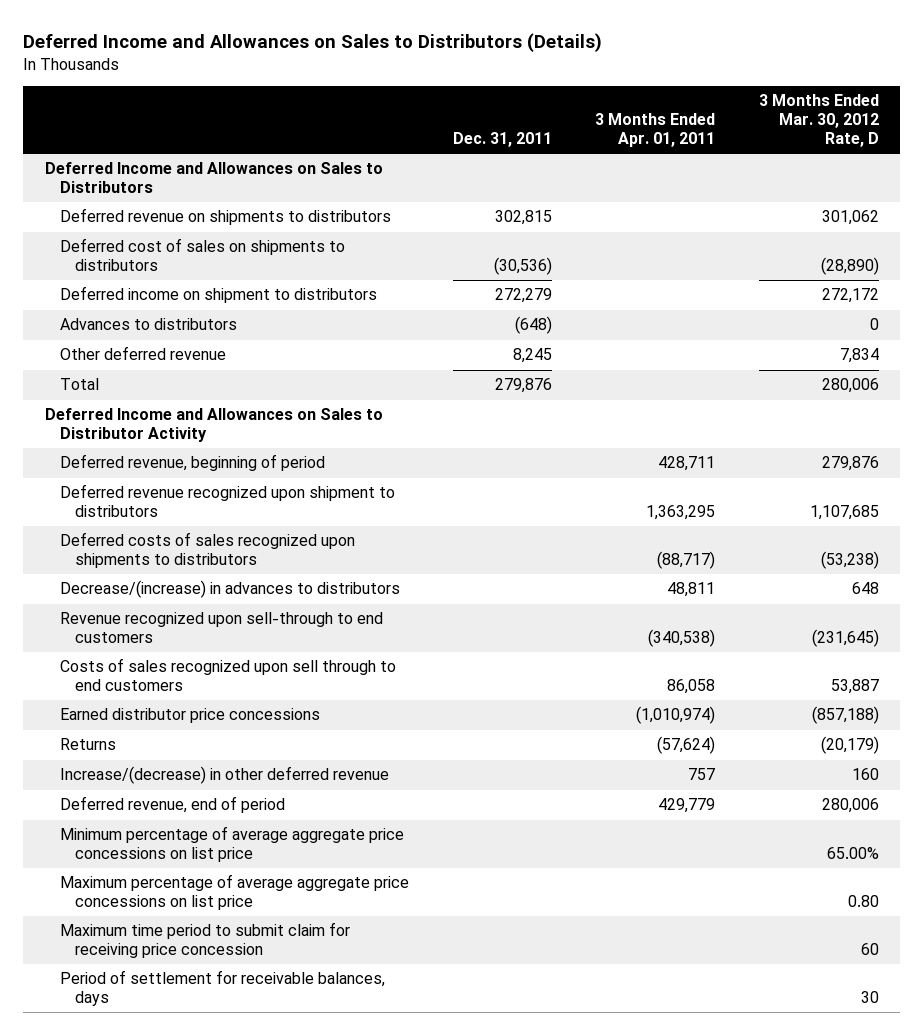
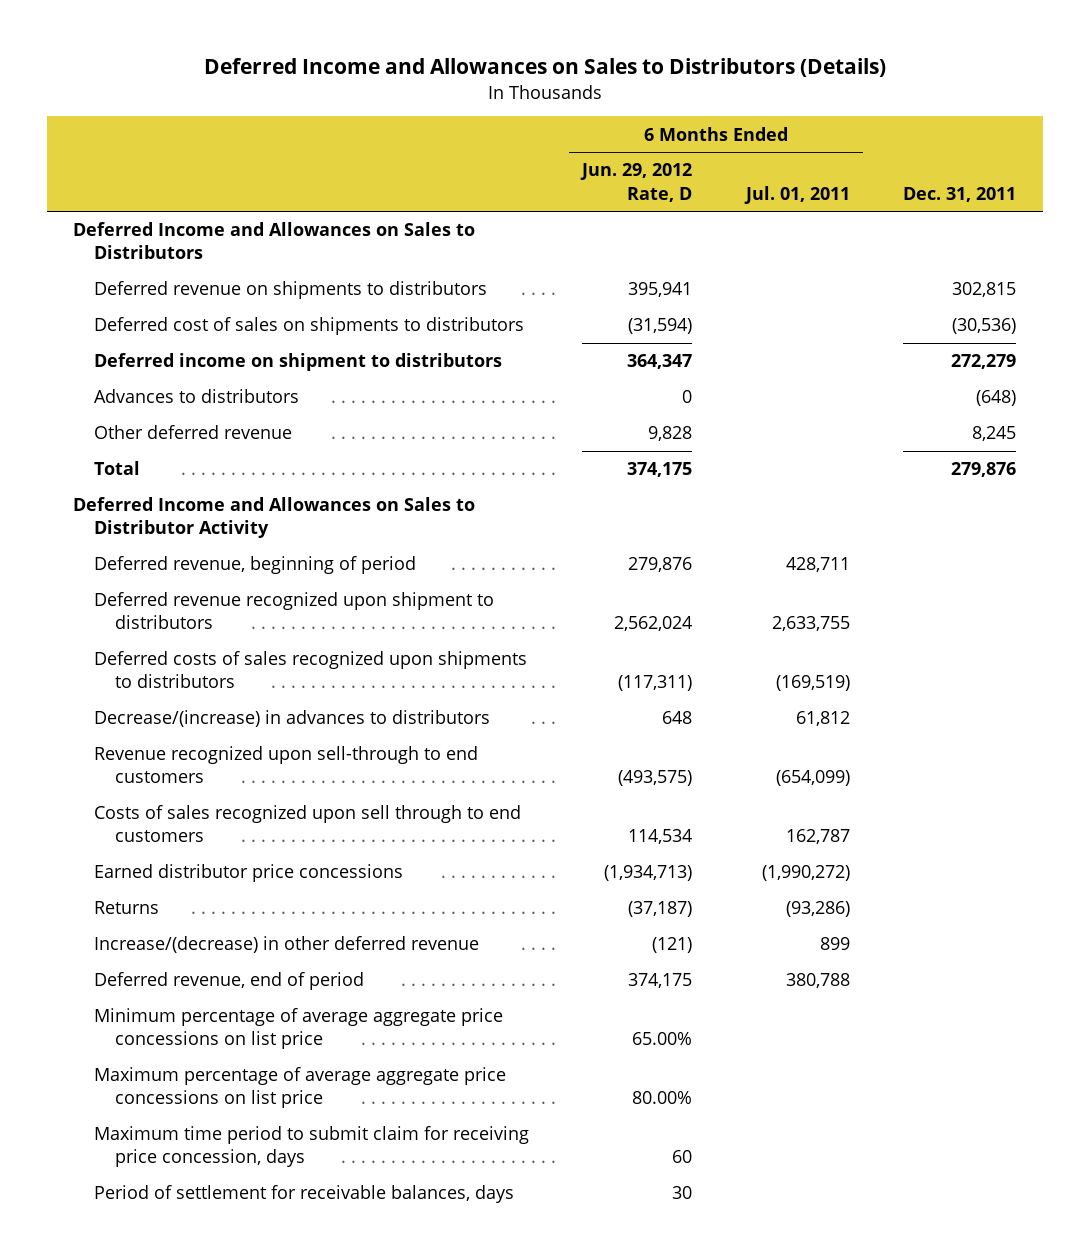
- | Dec. 31, 2011 | 3 Months Ended Apr. 01, 2011 | 3 Months Ended Mar. 30, 2012 Rate, D
+ | 6 Months Ended Jun. 29, 2012 Rate, D | 6 Months Ended Jul. 01, 2011 | Dec. 31, 2011
- Maximum time period to submit claim for receiving price concession | | | 60
+ Maximum time period to submit claim for receiving price concession, days | 60 | |

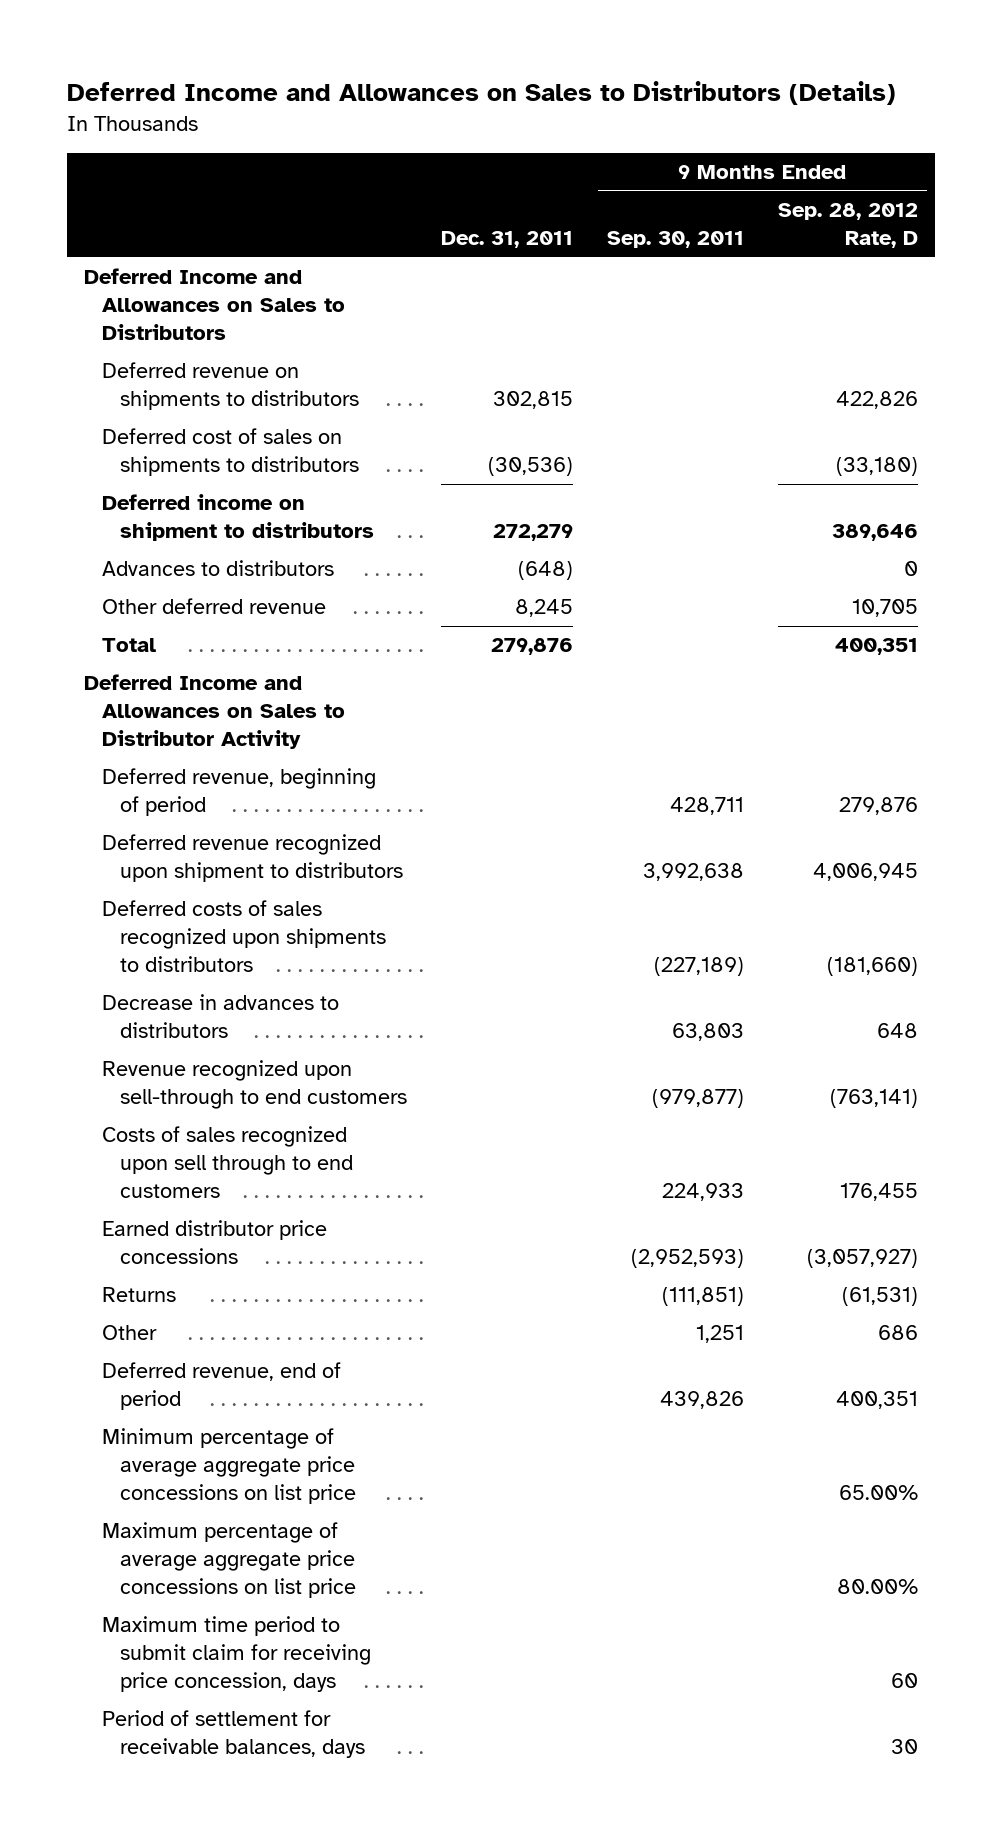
- | 6 Months Ended Jun. 29, 2012 Rate, D | 6 Months Ended Jul. 01, 2011 | Dec. 31, 2011
+ | Dec. 31, 2011 | 9 Months Ended Sep. 30, 2011 | 9 Months Ended Sep. 28, 2012 Rate, D
- Decrease/(increase) in advances to distributors | 648 | 61,812 |
+ Decrease in advances to distributors | | 63,803 | 648
- Increase/(decrease) in other deferred revenue | (121) | 899 |
+ Other | | 1,251 | 686

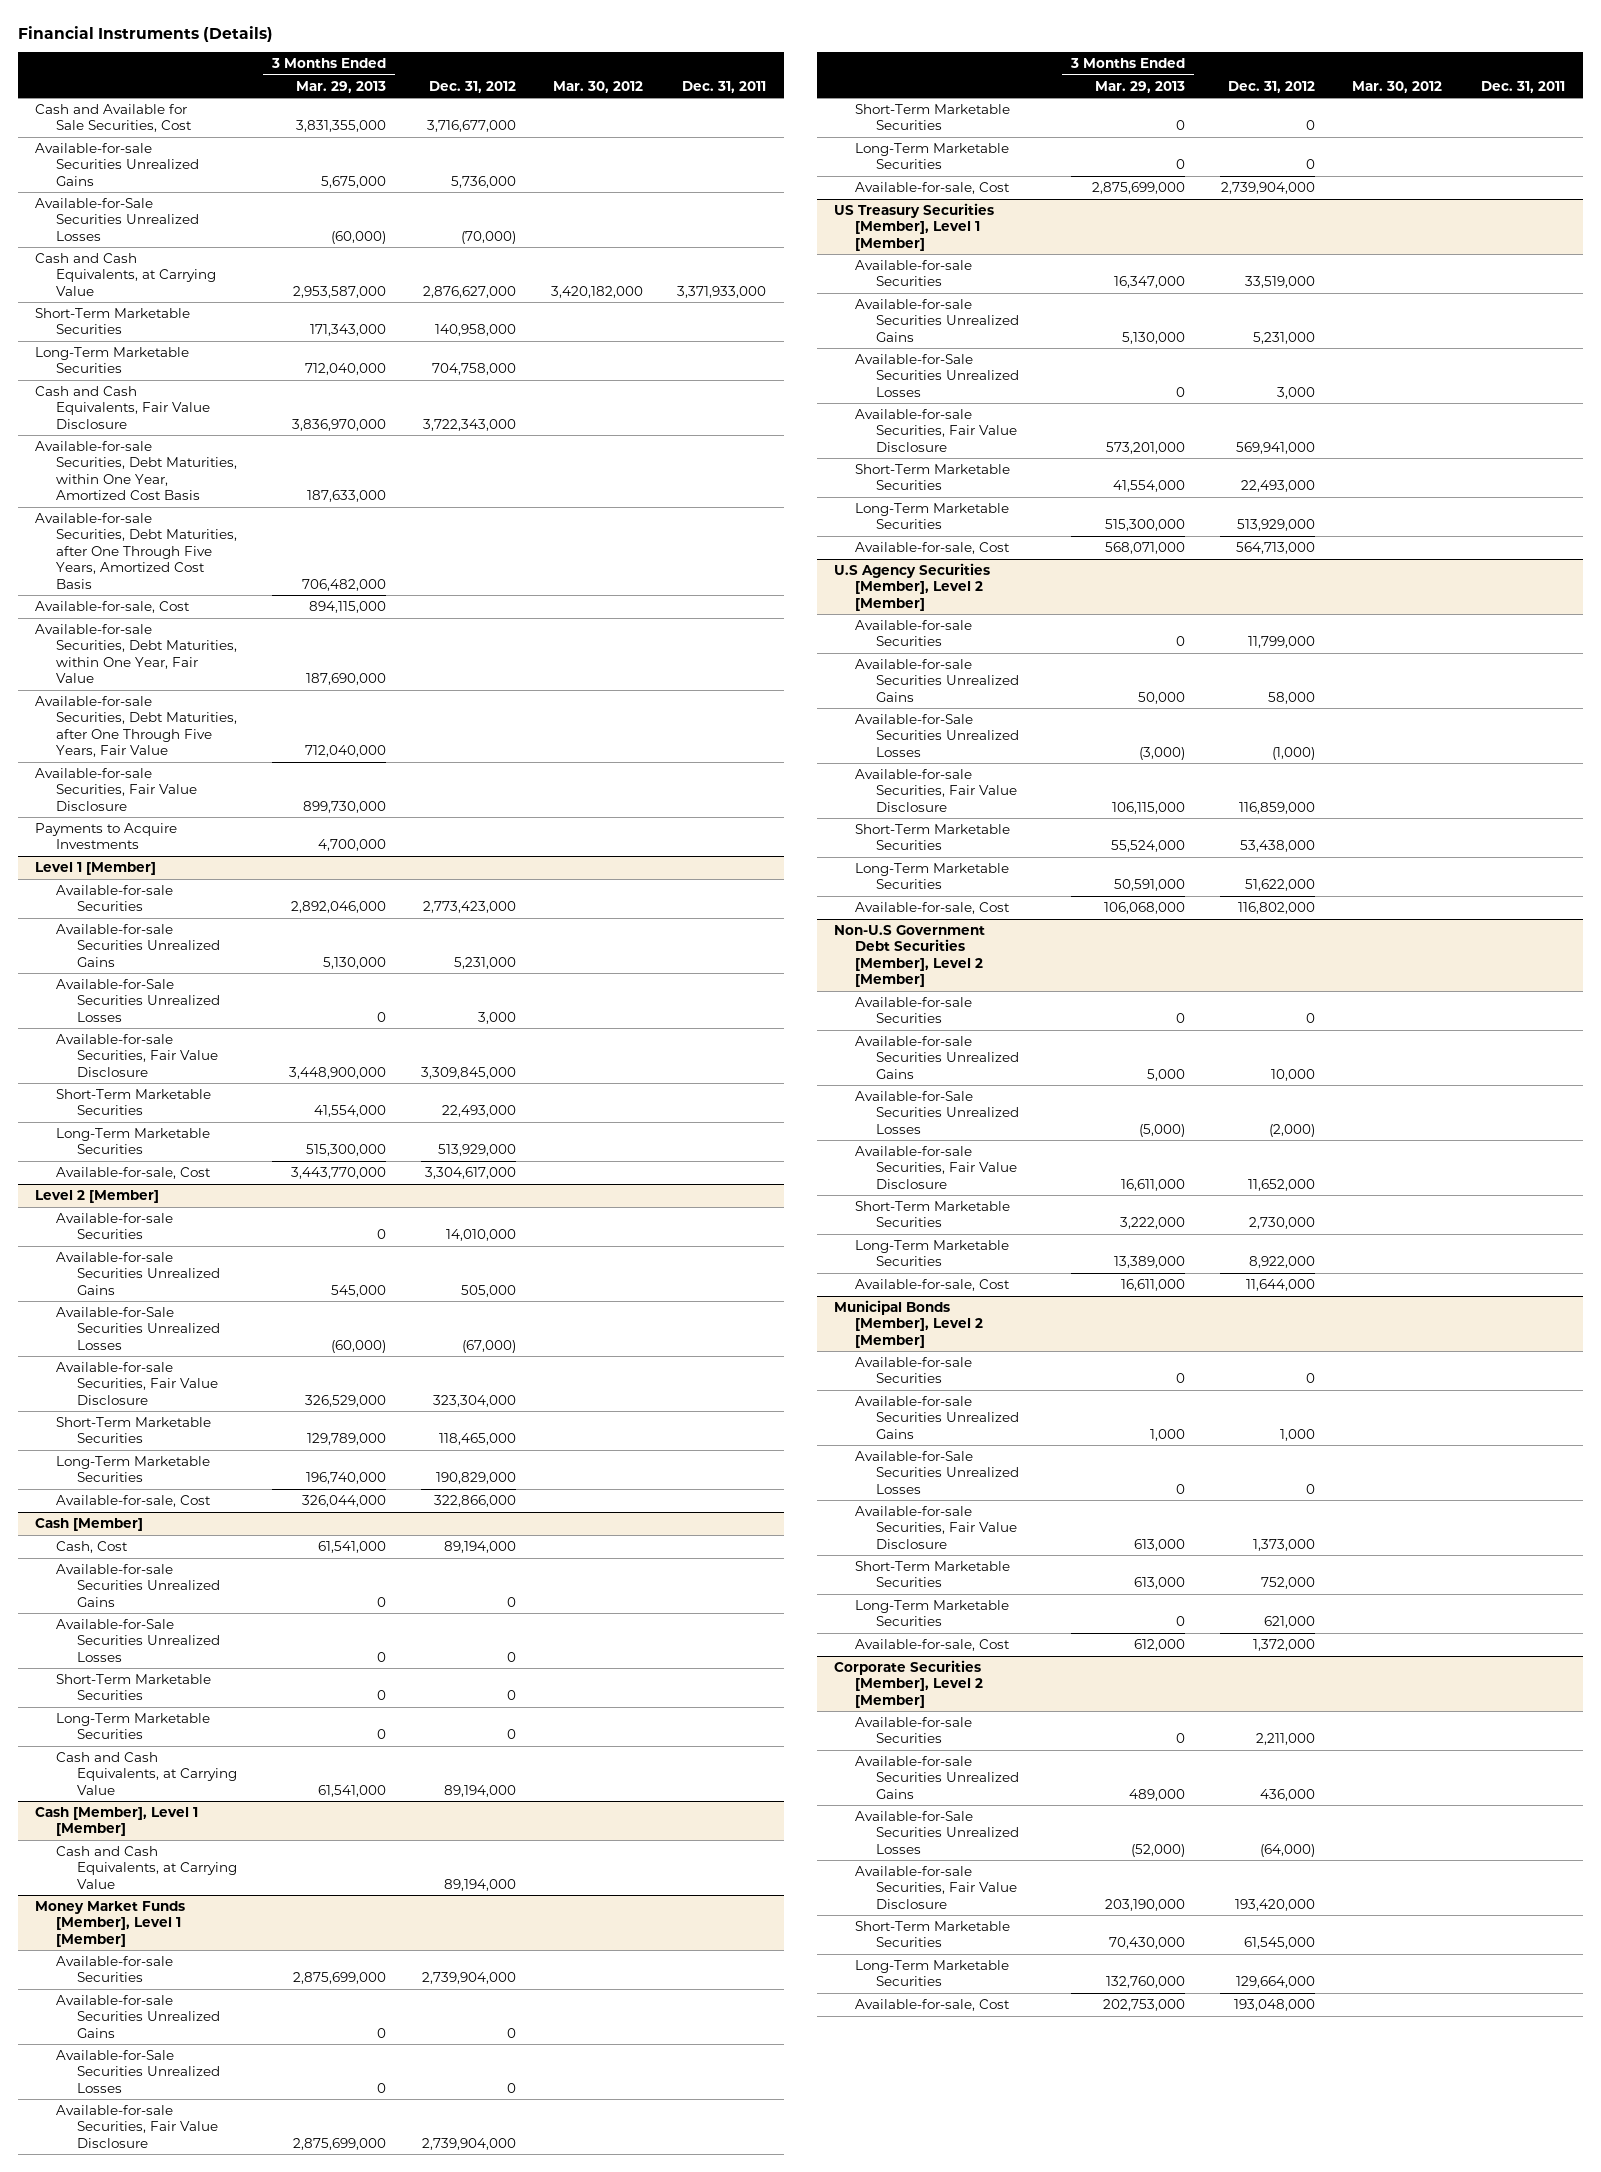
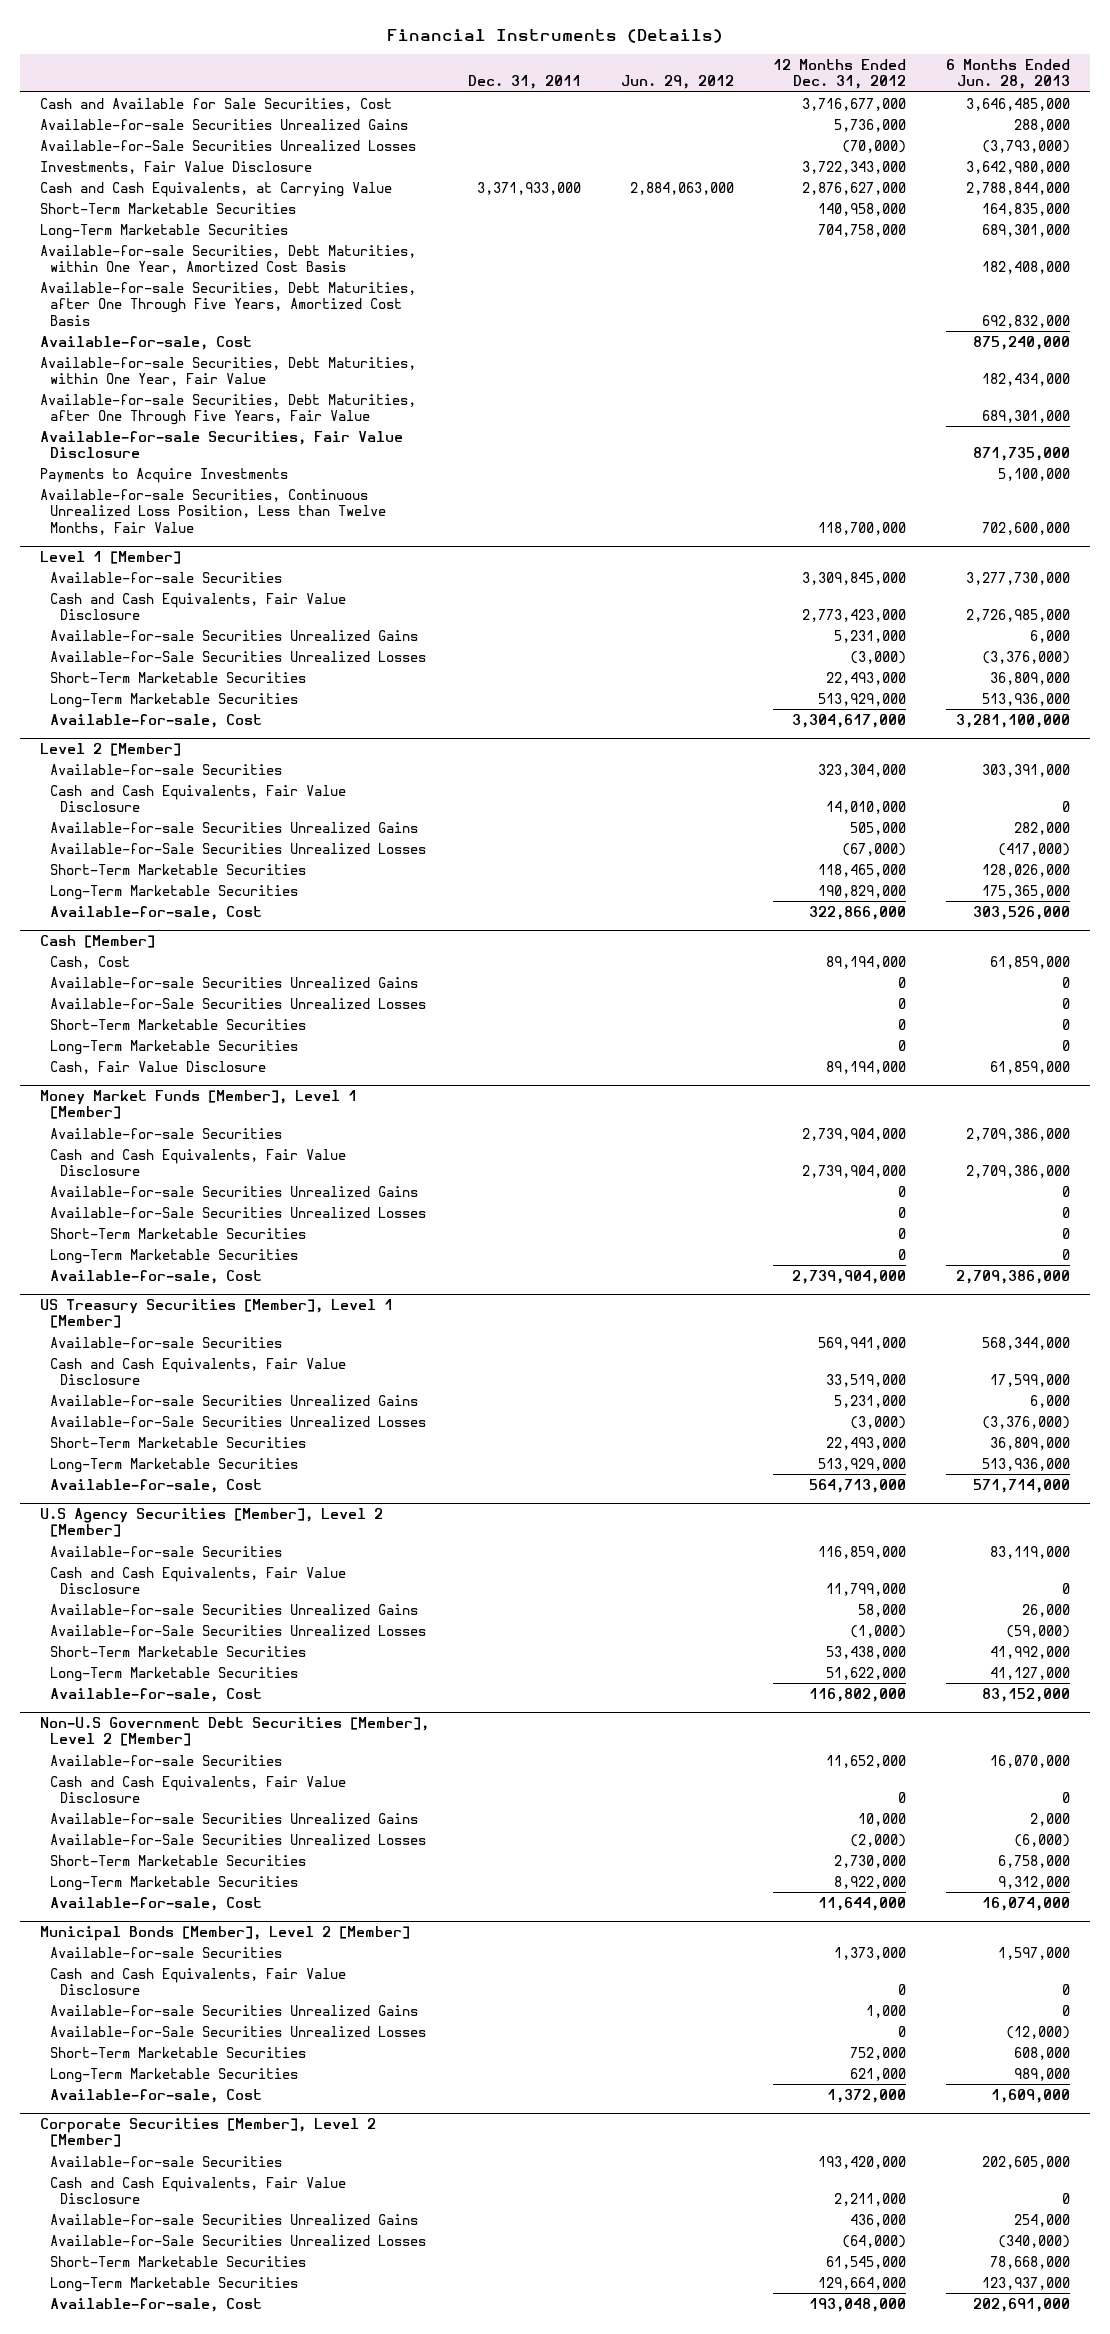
- | 3 Months Ended Mar. 29, 2013 | Dec. 31, 2012 | Mar. 30, 2012 | Dec. 31, 2011
+ | Dec. 31, 2011 | Jun. 29, 2012 | 12 Months Ended Dec. 31, 2012 | 6 Months Ended Jun. 28, 2013
+ Investments, Fair Value Disclosure | | | 3,722,343,000 | 3,642,980,000
- Cash and Cash Equivalents, Fair Value Disclosure | 3,836,970,000 | 3,722,343,000 | |
+ Available-for-sale Securities, Continuous Unrealized Loss Position, Less than Twelve Months, Fair Value | | | 118,700,000 | 702,600,000
@ Level 1 [Member]
+ Cash and Cash Equivalents, Fair Value Disclosure | | | 2,773,423,000 | 2,726,985,000
- Available-for-sale Securities, Fair Value Disclosure | 3,448,900,000 | 3,309,845,000 | |
@ Level 2 [Member]
+ Cash and Cash Equivalents, Fair Value Disclosure | | | 14,010,000 | 0
- Available-for-sale Securities, Fair Value Disclosure | 326,529,000 | 323,304,000 | |
@ Cash [Member]
- Cash and Cash Equivalents, at Carrying Value | 61,541,000 | 89,194,000 | |
- Cash [Member], Level 1 [Member]
- Cash and Cash Equivalents, at Carrying Value | | 89,194,000 | |
@ Cash [Member]
+ Cash, Fair Value Disclosure | | | 89,194,000 | 61,859,000
@ Money Market Funds [Member], Level 1 [Member]
+ Cash and Cash Equivalents, Fair Value Disclosure | | | 2,739,904,000 | 2,709,386,000
- Available-for-sale Securities, Fair Value Disclosure | 2,875,699,000 | 2,739,904,000 | |
@ US Treasury Securities [Member], Level 1 [Member]
+ Cash and Cash Equivalents, Fair Value Disclosure | | | 33,519,000 | 17,599,000
- Available-for-sale Securities, Fair Value Disclosure | 573,201,000 | 569,941,000 | |
@ U.S Agency Securities [Member], Level 2 [Member]
+ Cash and Cash Equivalents, Fair Value Disclosure | | | 11,799,000 | 0
- Available-for-sale Securities, Fair Value Disclosure | 106,115,000 | 116,859,000 | |
@ Non-U.S Government Debt Securities [Member], Level 2 [Member]
+ Cash and Cash Equivalents, Fair Value Disclosure | | | 0 | 0
- Available-for-sale Securities, Fair Value Disclosure | 16,611,000 | 11,652,000 | |
@ Municipal Bonds [Member], Level 2 [Member]
+ Cash and Cash Equivalents, Fair Value Disclosure | | | 0 | 0
- Available-for-sale Securities, Fair Value Disclosure | 613,000 | 1,373,000 | |
@ Corporate Securities [Member], Level 2 [Member]
+ Cash and Cash Equivalents, Fair Value Disclosure | | | 2,211,000 | 0
- Available-for-sale Securities, Fair Value Disclosure | 203,190,000 | 193,420,000 | |

